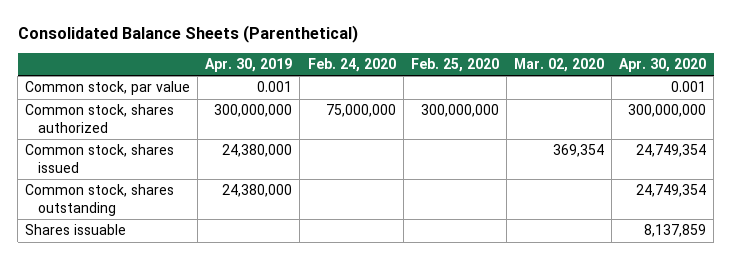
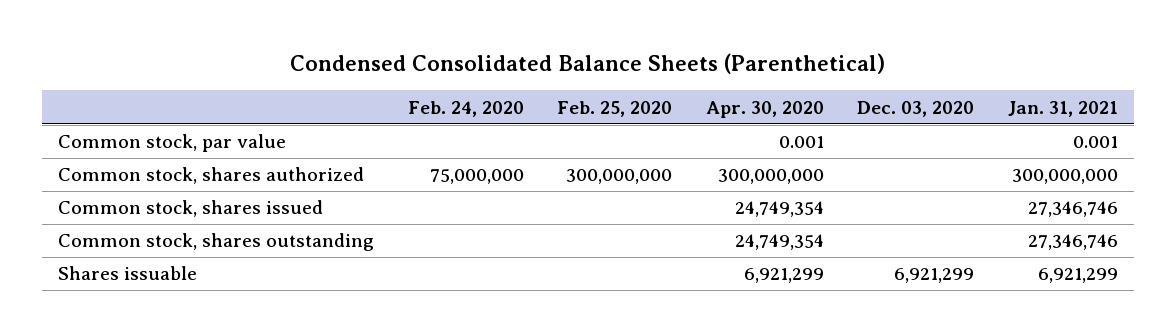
- Consolidated Balance Sheets (Parenthetical)
+ Condensed Consolidated Balance Sheets (Parenthetical)
- | Apr. 30, 2019 | Feb. 24, 2020 | Feb. 25, 2020 | Mar. 02, 2020 | Apr. 30, 2020
+ | Feb. 24, 2020 | Feb. 25, 2020 | Apr. 30, 2020 | Dec. 03, 2020 | Jan. 31, 2021
- Shares issuable | | | | | 8,137,859
+ Shares issuable | | | 6,921,299 | 6,921,299 | 6,921,299

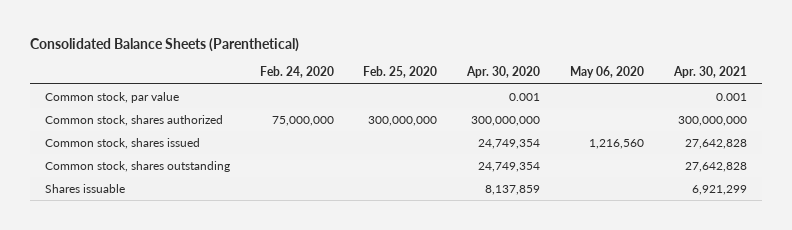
- Condensed Consolidated Balance Sheets (Parenthetical)
+ Consolidated Balance Sheets (Parenthetical)
- | Feb. 24, 2020 | Feb. 25, 2020 | Apr. 30, 2020 | Dec. 03, 2020 | Jan. 31, 2021
+ | Feb. 24, 2020 | Feb. 25, 2020 | Apr. 30, 2020 | May 06, 2020 | Apr. 30, 2021
- Shares issuable | | | 6,921,299 | 6,921,299 | 6,921,299
+ Shares issuable | | | 8,137,859 | | 6,921,299

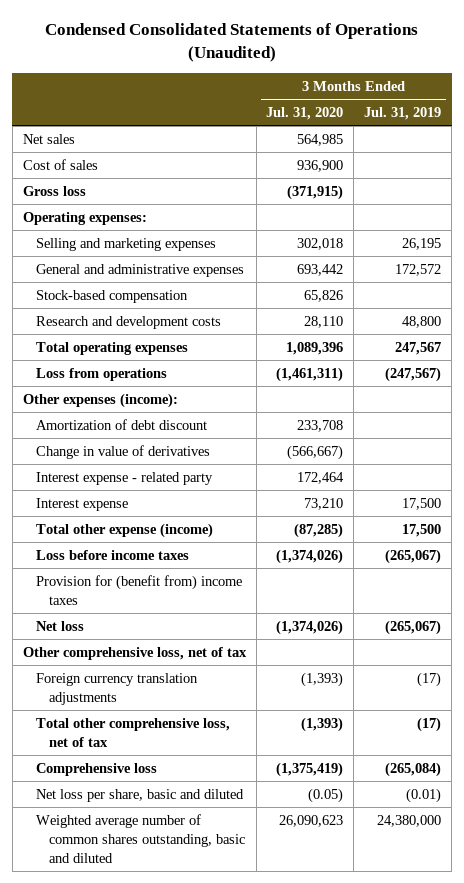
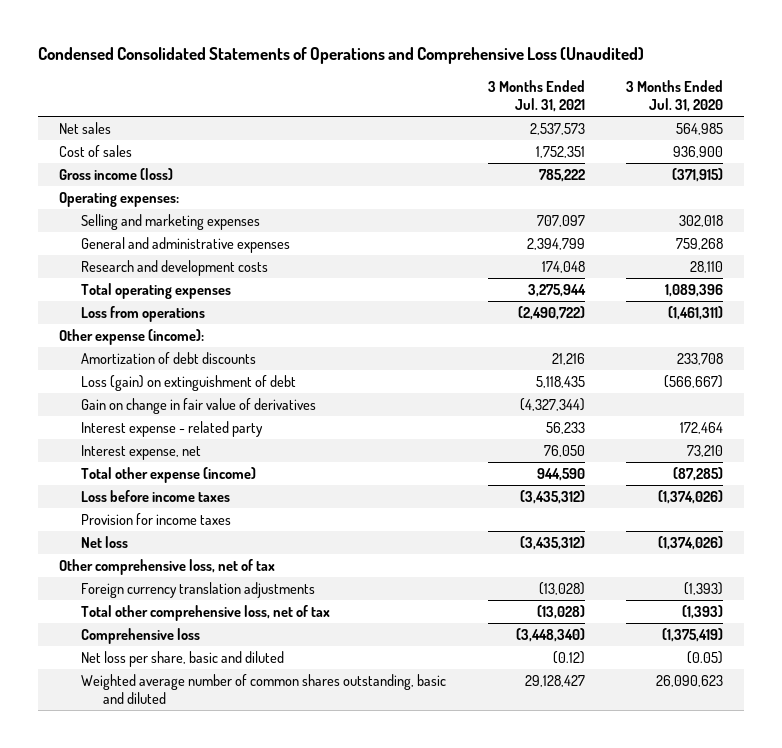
- Condensed Consolidated Statements of Operations (Unaudited)
+ Condensed Consolidated Statements of Operations and Comprehensive Loss (Unaudited)
- | 3 Months Ended Jul. 31, 2020 | 3 Months Ended Jul. 31, 2019
+ | 3 Months Ended Jul. 31, 2021 | 3 Months Ended Jul. 31, 2020
- Gross loss | (371,915) |
+ Gross income (loss) | 785,222 | (371,915)
- General and administrative expenses | 693,442 | 172,572
- Stock-based compensation | 65,826 |
+ General and administrative expenses | 2,394,799 | 759,268
- Other expenses (income):
- Amortization of debt discount | 233,708 |
- Change in value of derivatives | (566,667) |
+ Other expense (income):
+ Amortization of debt discounts | 21,216 | 233,708
+ Loss (gain) on extinguishment of debt | 5,118,435 | (566,667)
+ Gain on change in fair value of derivatives | (4,327,344) |
- Interest expense | 73,210 | 17,500
+ Interest expense, net | 76,050 | 73,210
- Provision for (benefit from) income taxes
+ Provision for income taxes

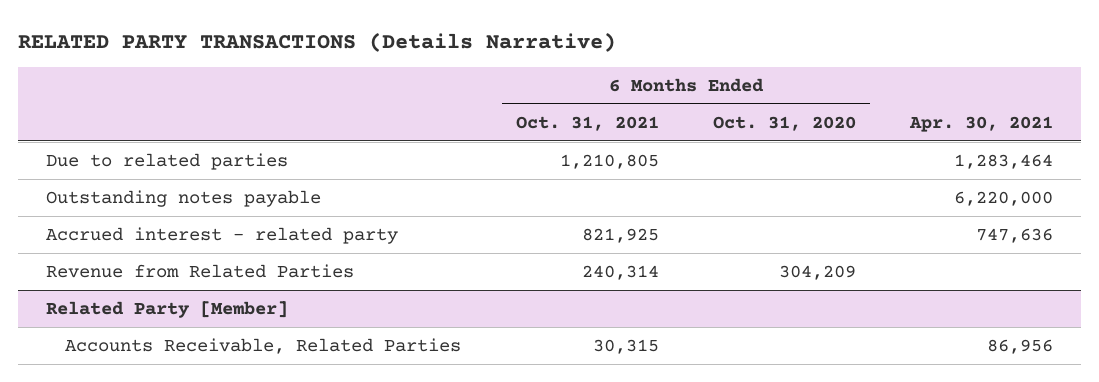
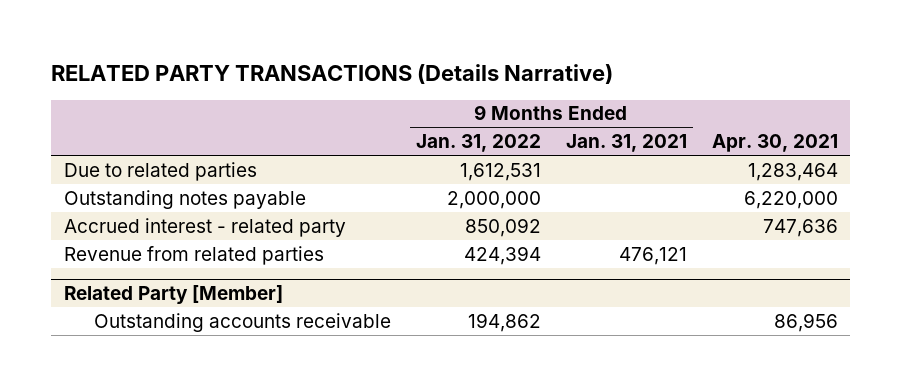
- | 6 Months Ended Oct. 31, 2021 | 6 Months Ended Oct. 31, 2020 | Apr. 30, 2021
+ | 9 Months Ended Jan. 31, 2022 | 9 Months Ended Jan. 31, 2021 | Apr. 30, 2021
- Revenue from Related Parties | 240,314 | 304,209 |
+ Revenue from related parties | 424,394 | 476,121 |
@ Related Party [Member]
- Accounts Receivable, Related Parties | 30,315 | | 86,956
+ Outstanding accounts receivable | 194,862 | | 86,956

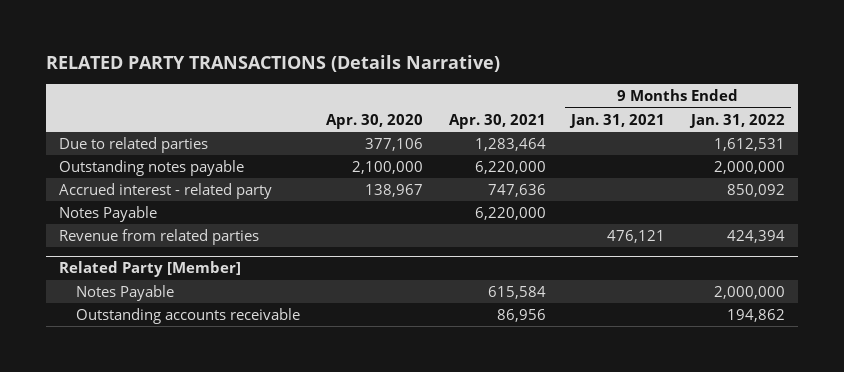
- | 9 Months Ended Jan. 31, 2022 | 9 Months Ended Jan. 31, 2021 | Apr. 30, 2021
+ | Apr. 30, 2020 | Apr. 30, 2021 | 9 Months Ended Jan. 31, 2021 | 9 Months Ended Jan. 31, 2022
+ Notes Payable | | 6,220,000 | |
@ Related Party [Member]
+ Notes Payable | | 615,584 | | 2,000,000

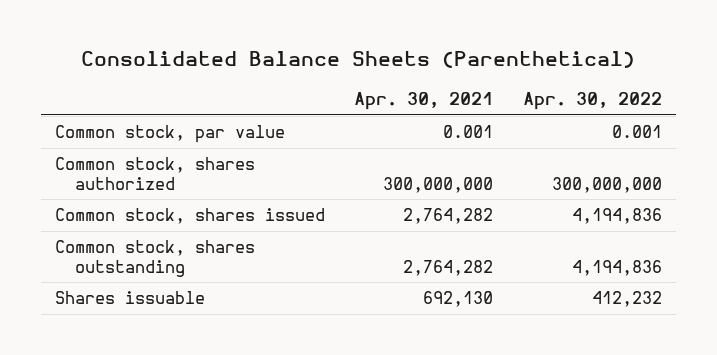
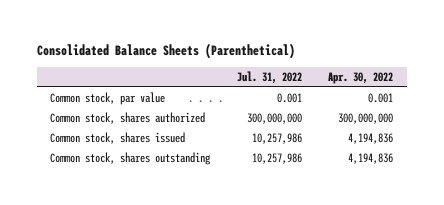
- | Apr. 30, 2021 | Apr. 30, 2022
+ | Jul. 31, 2022 | Apr. 30, 2022
- Shares issuable | 692,130 | 412,232

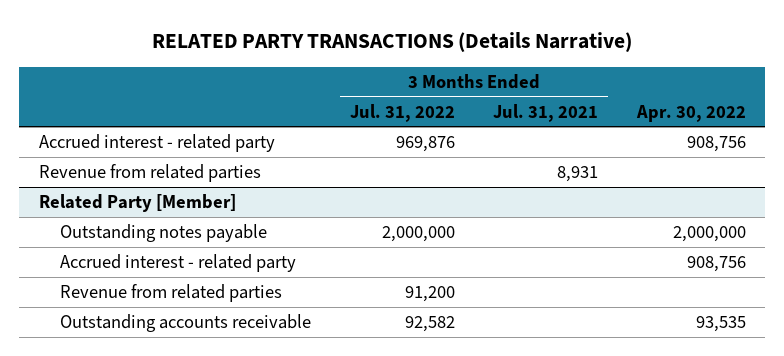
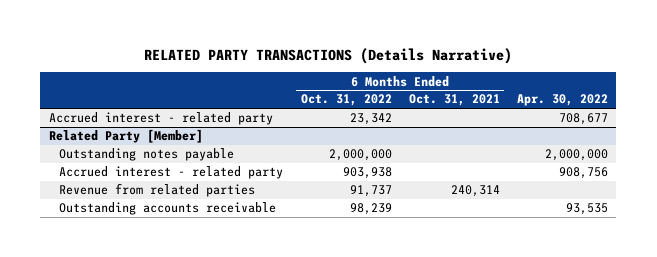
- | 3 Months Ended Jul. 31, 2022 | 3 Months Ended Jul. 31, 2021 | Apr. 30, 2022
+ | 6 Months Ended Oct. 31, 2022 | 6 Months Ended Oct. 31, 2021 | Apr. 30, 2022
- Accrued interest - related party | 969,876 | | 908,756
- Revenue from related parties | | 8,931 |
+ Accrued interest - related party | 23,342 | | 708,677

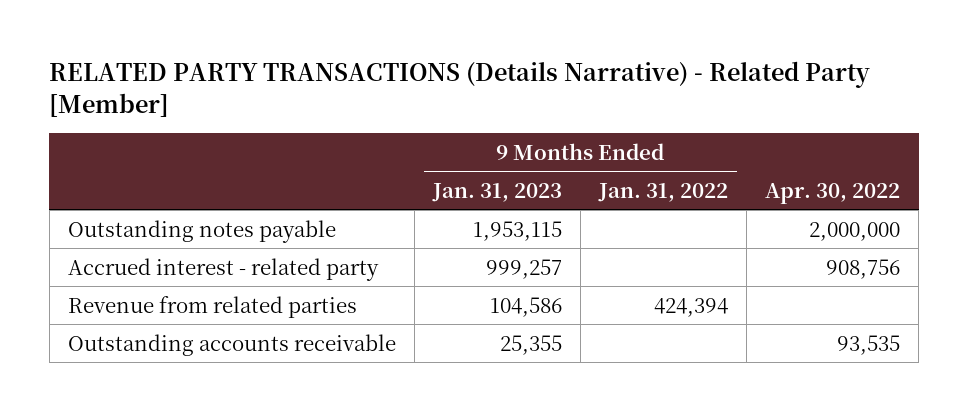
- RELATED PARTY TRANSACTIONS (Details Narrative)
+ RELATED PARTY TRANSACTIONS (Details Narrative) - Related Party [Member]
- | 6 Months Ended Oct. 31, 2022 | 6 Months Ended Oct. 31, 2021 | Apr. 30, 2022
+ | 9 Months Ended Jan. 31, 2023 | 9 Months Ended Jan. 31, 2022 | Apr. 30, 2022
- Accrued interest - related party | 23,342 | | 708,677
- Related Party [Member]

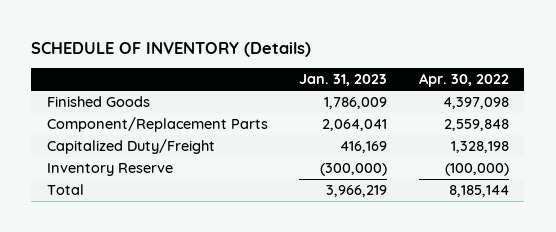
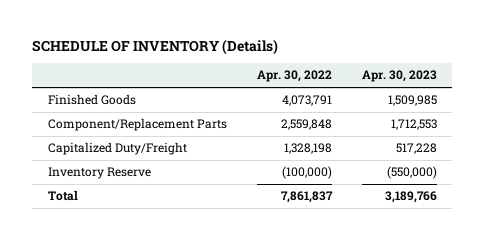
- | Jan. 31, 2023 | Apr. 30, 2022
+ | Apr. 30, 2022 | Apr. 30, 2023
- Finished Goods | 1,786,009 | 4,397,098
+ Finished Goods | 4,073,791 | 1,509,985
- Total | 3,966,219 | 8,185,144
+ Total | 7,861,837 | 3,189,766

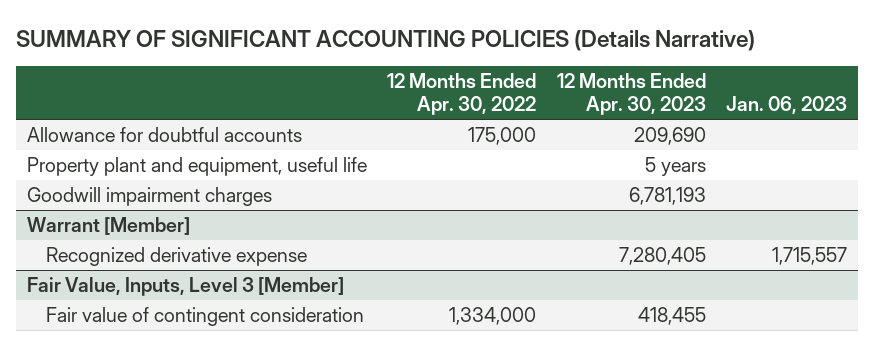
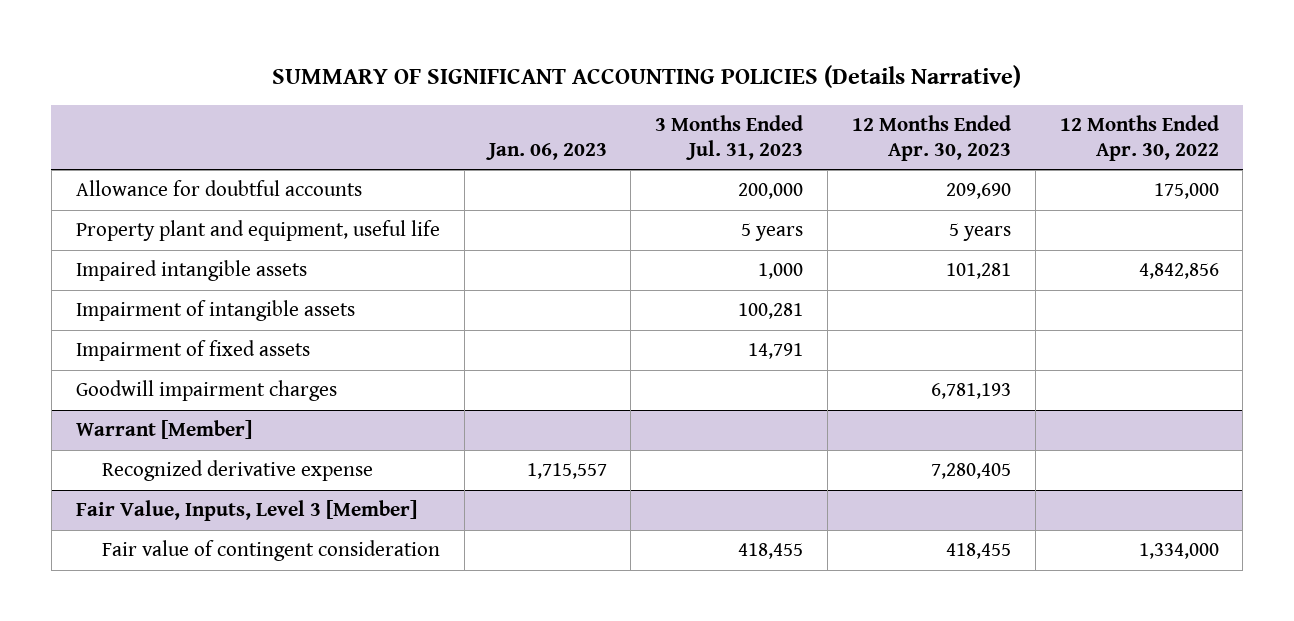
- | 12 Months Ended Apr. 30, 2022 | 12 Months Ended Apr. 30, 2023 | Jan. 06, 2023
+ | Jan. 06, 2023 | 3 Months Ended Jul. 31, 2023 | 12 Months Ended Apr. 30, 2023 | 12 Months Ended Apr. 30, 2022
+ Impaired intangible assets | | 1,000 | 101,281 | 4,842,856
+ Impairment of intangible assets | | 100,281 | |
+ Impairment of fixed assets | | 14,791 | |

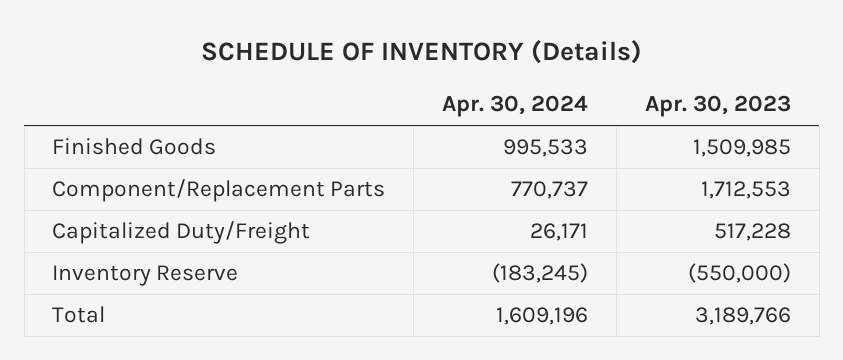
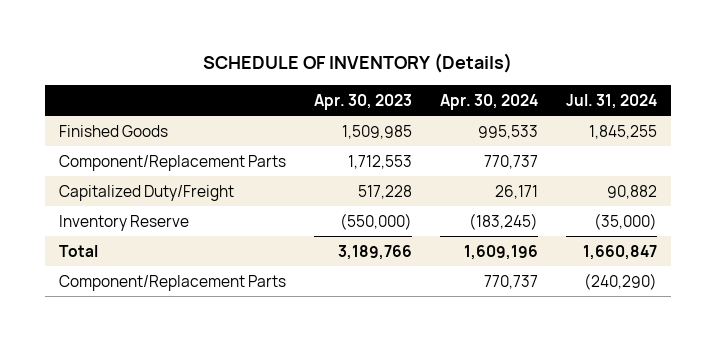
- | Apr. 30, 2024 | Apr. 30, 2023
+ | Apr. 30, 2023 | Apr. 30, 2024 | Jul. 31, 2024
+ Component/Replacement Parts | | 770,737 | (240,290)

